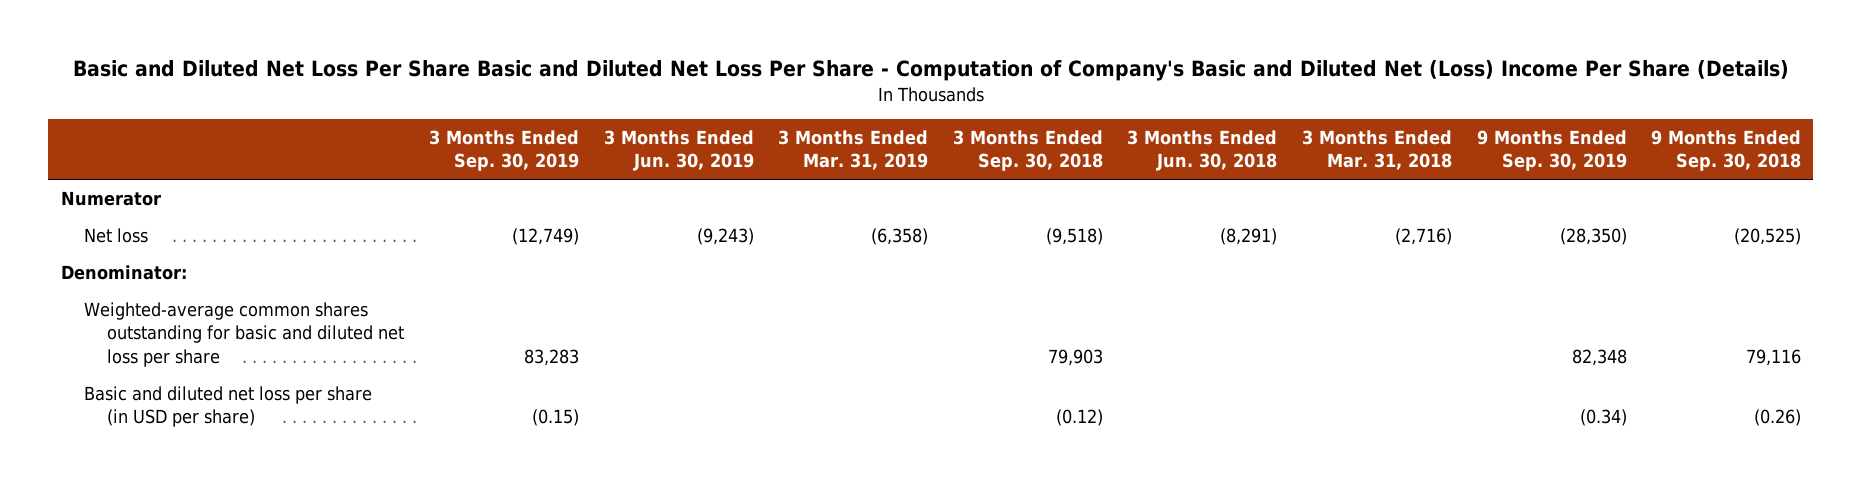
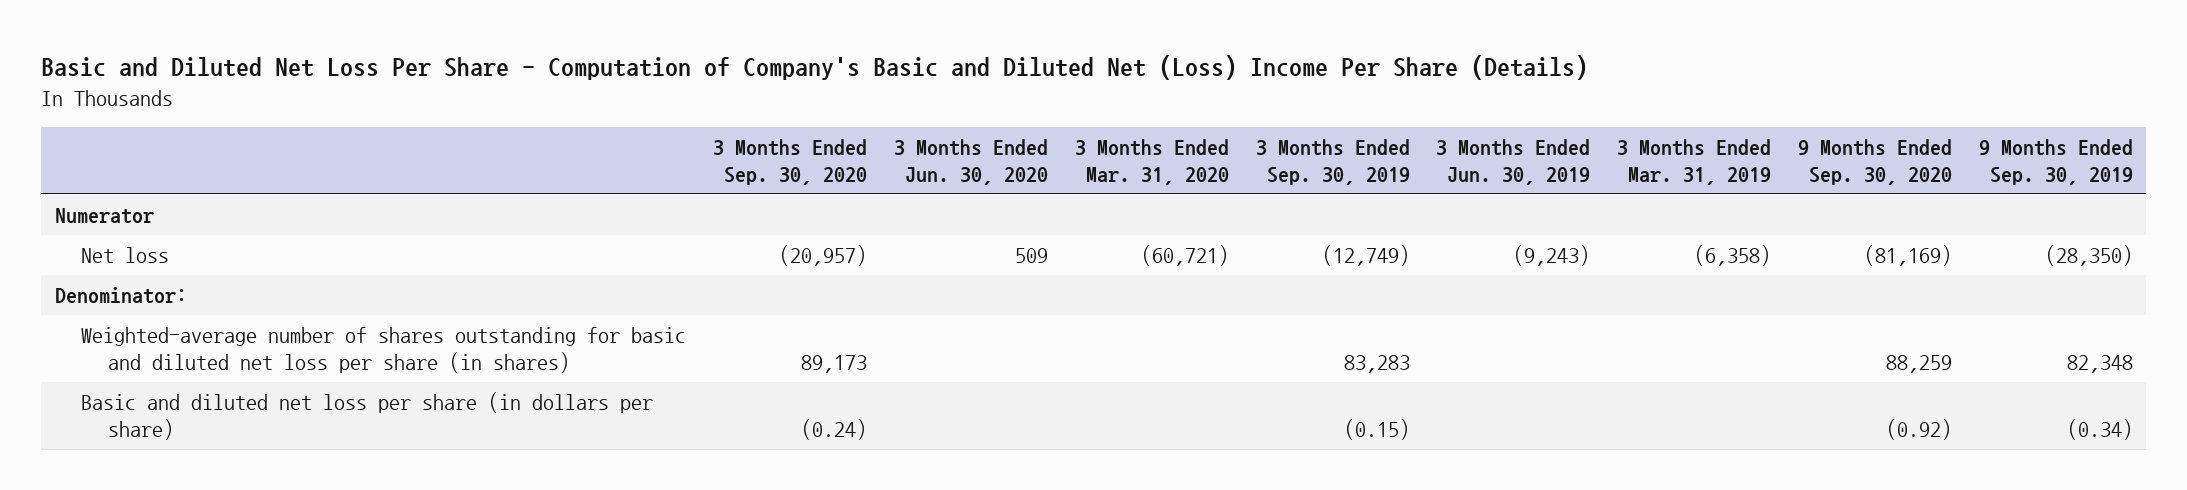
- Basic and Diluted Net Loss Per Share Basic and Diluted Net Loss Per Share - Computation of Company's Basic and Diluted Net (Loss) Income Per Share (Details)
+ Basic and Diluted Net Loss Per Share - Computation of Company's Basic and Diluted Net (Loss) Income Per Share (Details)
- | 3 Months Ended Sep. 30, 2019 | 3 Months Ended Jun. 30, 2019 | 3 Months Ended Mar. 31, 2019 | 3 Months Ended Sep. 30, 2018 | 3 Months Ended Jun. 30, 2018 | 3 Months Ended Mar. 31, 2018 | 9 Months Ended Sep. 30, 2019 | 9 Months Ended Sep. 30, 2018
+ | 3 Months Ended Sep. 30, 2020 | 3 Months Ended Jun. 30, 2020 | 3 Months Ended Mar. 31, 2020 | 3 Months Ended Sep. 30, 2019 | 3 Months Ended Jun. 30, 2019 | 3 Months Ended Mar. 31, 2019 | 9 Months Ended Sep. 30, 2020 | 9 Months Ended Sep. 30, 2019
- Weighted-average common shares outstanding for basic and diluted net loss per share | 83,283 | | | 79,903 | | | 82,348 | 79,116
- Basic and diluted net loss per share (in USD per share) | (0.15) | | | (0.12) | | | (0.34) | (0.26)
+ Weighted-average number of shares outstanding for basic and diluted net loss per share (in shares) | 89,173 | | | 83,283 | | | 88,259 | 82,348
+ Basic and diluted net loss per share (in dollars per share) | (0.24) | | | (0.15) | | | (0.92) | (0.34)

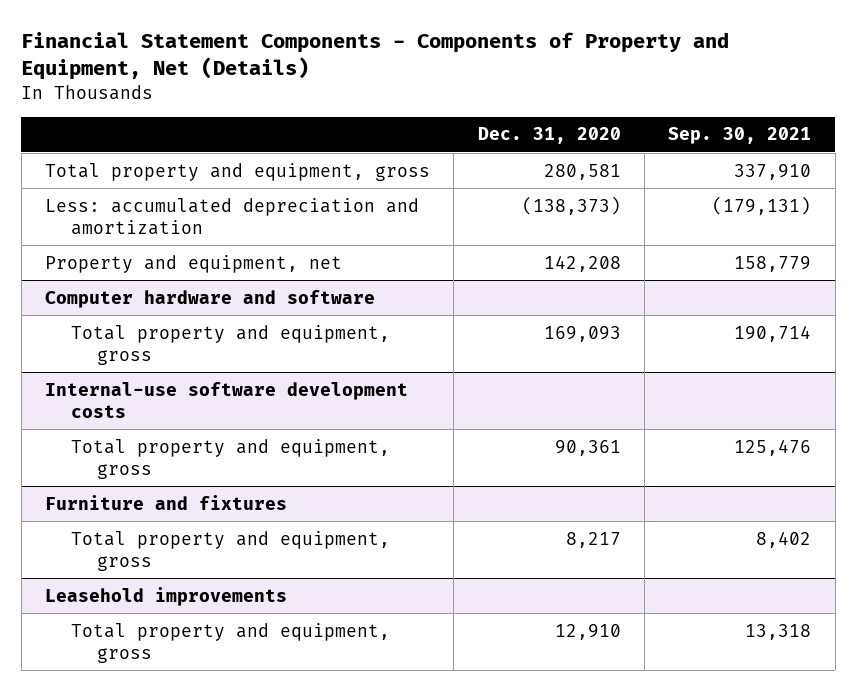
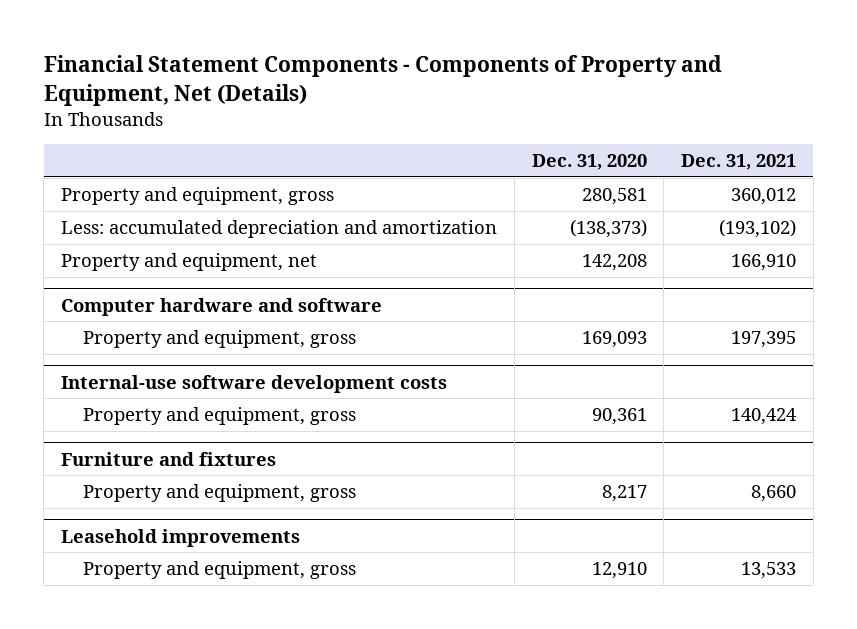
- | Dec. 31, 2020 | Sep. 30, 2021
+ | Dec. 31, 2020 | Dec. 31, 2021
- Total property and equipment, gross | 280,581 | 337,910
+ Property and equipment, gross | 280,581 | 360,012
@ Computer hardware and software
- Total property and equipment, gross | 169,093 | 190,714
+ Property and equipment, gross | 169,093 | 197,395
@ Internal-use software development costs
- Total property and equipment, gross | 90,361 | 125,476
+ Property and equipment, gross | 90,361 | 140,424
@ Furniture and fixtures
- Total property and equipment, gross | 8,217 | 8,402
+ Property and equipment, gross | 8,217 | 8,660
@ Leasehold improvements
- Total property and equipment, gross | 12,910 | 13,318
+ Property and equipment, gross | 12,910 | 13,533

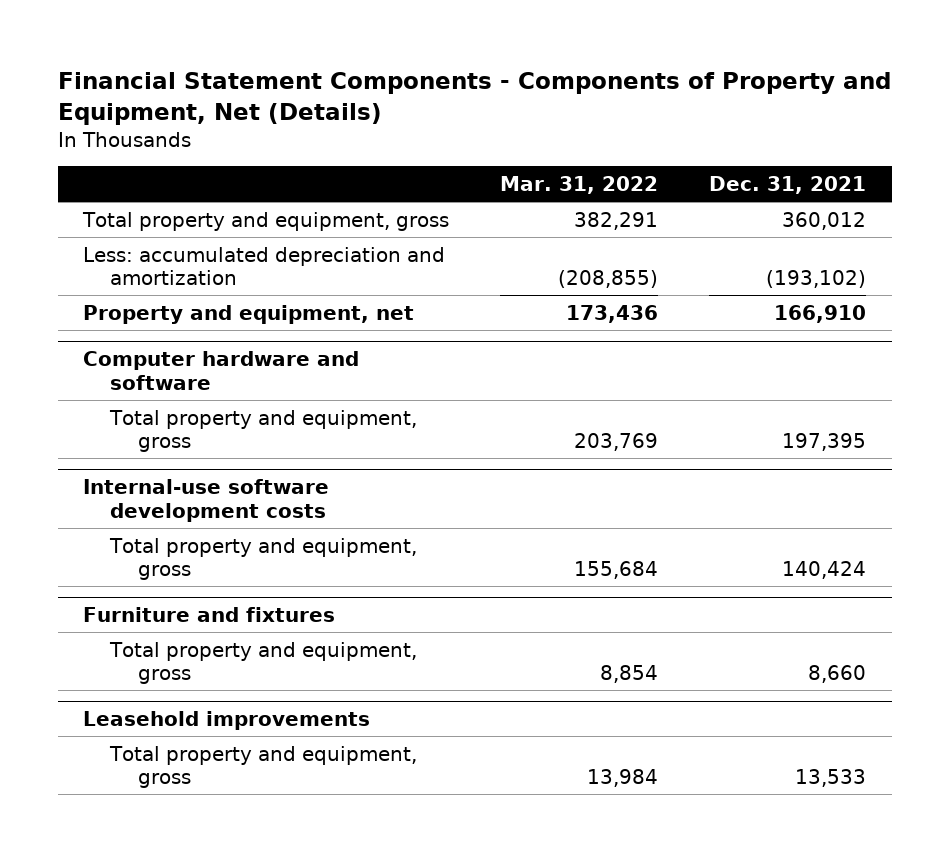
- | Dec. 31, 2020 | Dec. 31, 2021
+ | Mar. 31, 2022 | Dec. 31, 2021
- Property and equipment, gross | 280,581 | 360,012
+ Total property and equipment, gross | 382,291 | 360,012
@ Computer hardware and software
- Property and equipment, gross | 169,093 | 197,395
+ Total property and equipment, gross | 203,769 | 197,395
@ Internal-use software development costs
- Property and equipment, gross | 90,361 | 140,424
+ Total property and equipment, gross | 155,684 | 140,424
@ Furniture and fixtures
- Property and equipment, gross | 8,217 | 8,660
+ Total property and equipment, gross | 8,854 | 8,660
@ Leasehold improvements
- Property and equipment, gross | 12,910 | 13,533
+ Total property and equipment, gross | 13,984 | 13,533

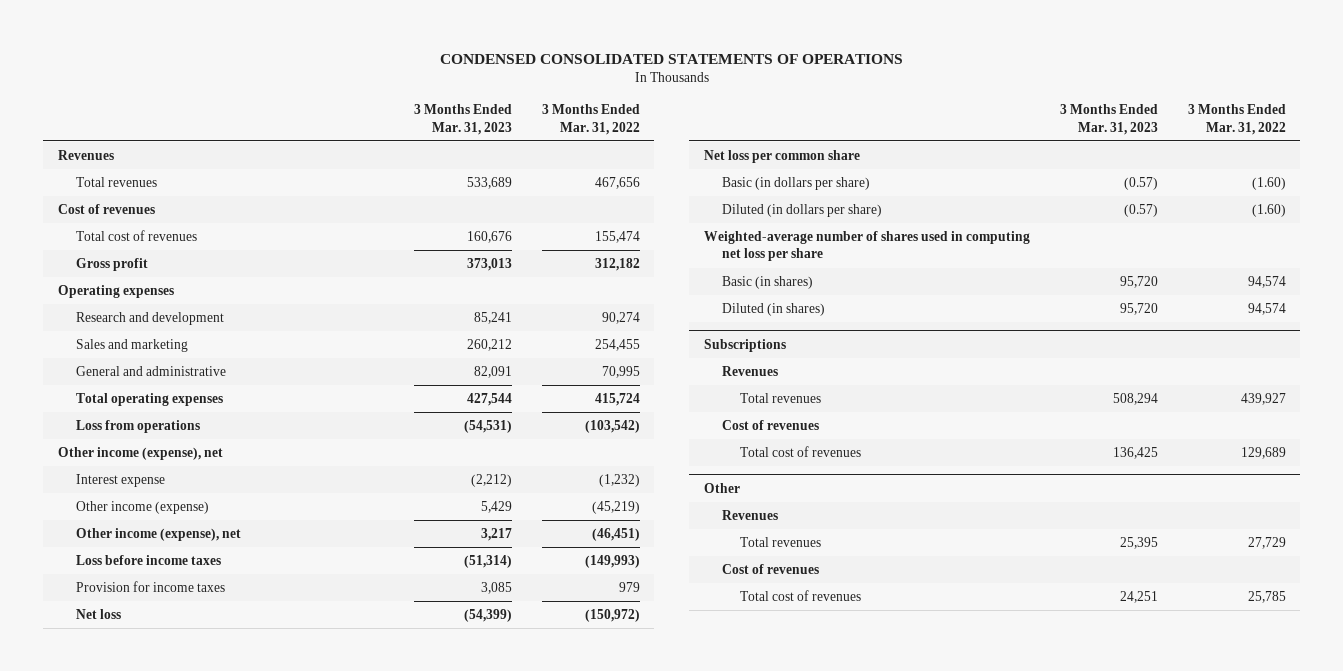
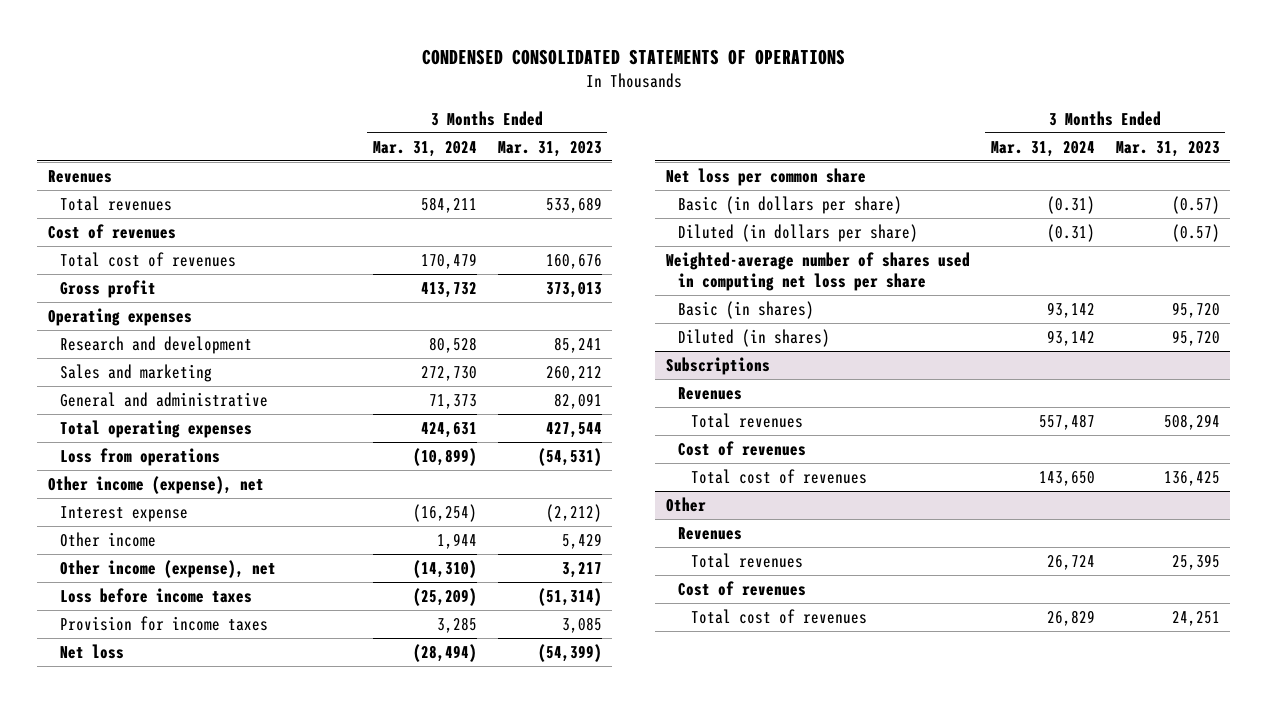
- | 3 Months Ended Mar. 31, 2023 | 3 Months Ended Mar. 31, 2022
+ | 3 Months Ended Mar. 31, 2024 | 3 Months Ended Mar. 31, 2023
- Other income (expense) | 5,429 | (45,219)
+ Other income | 1,944 | 5,429

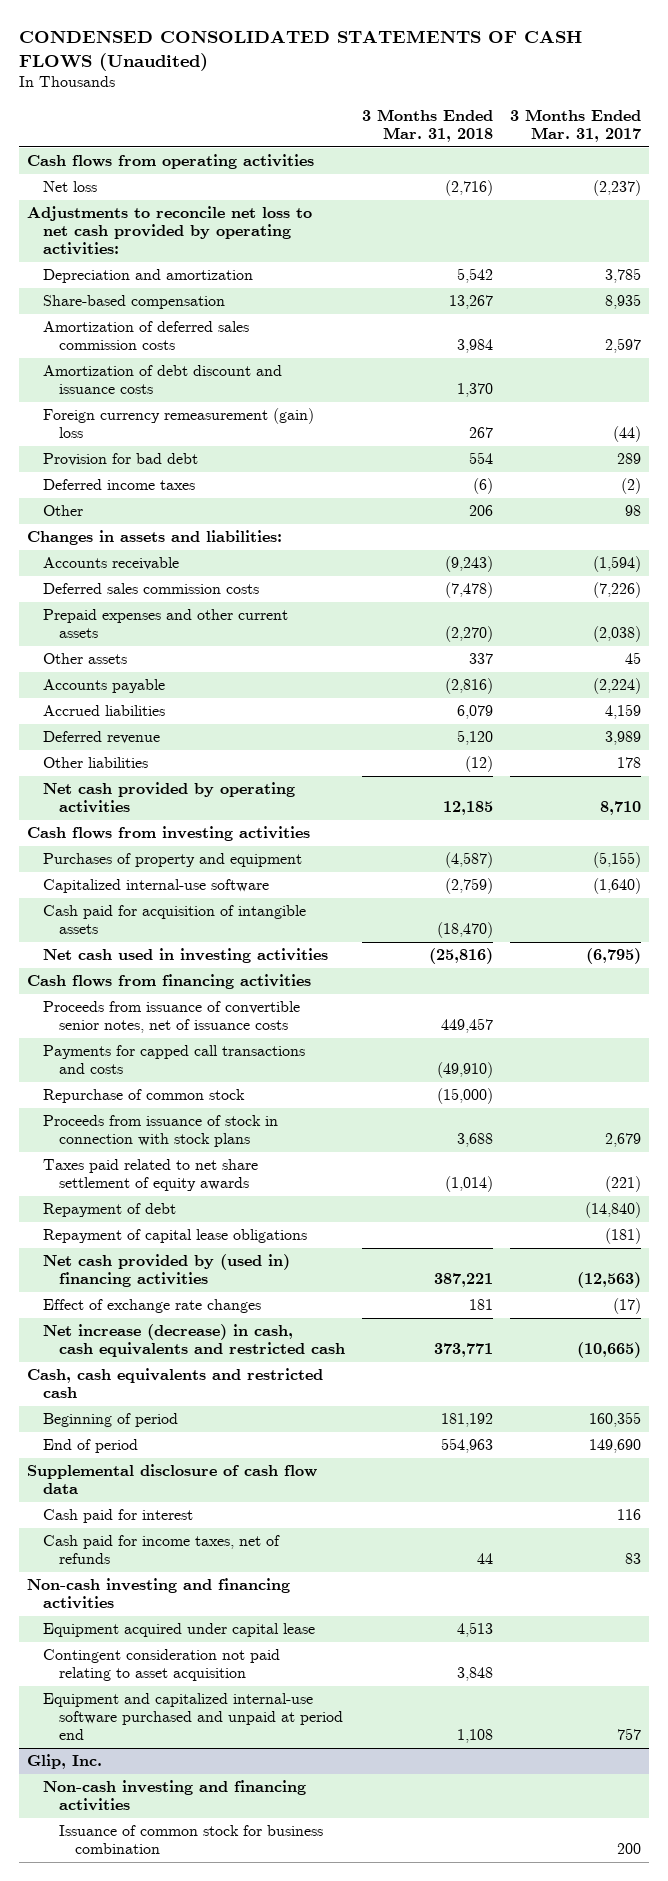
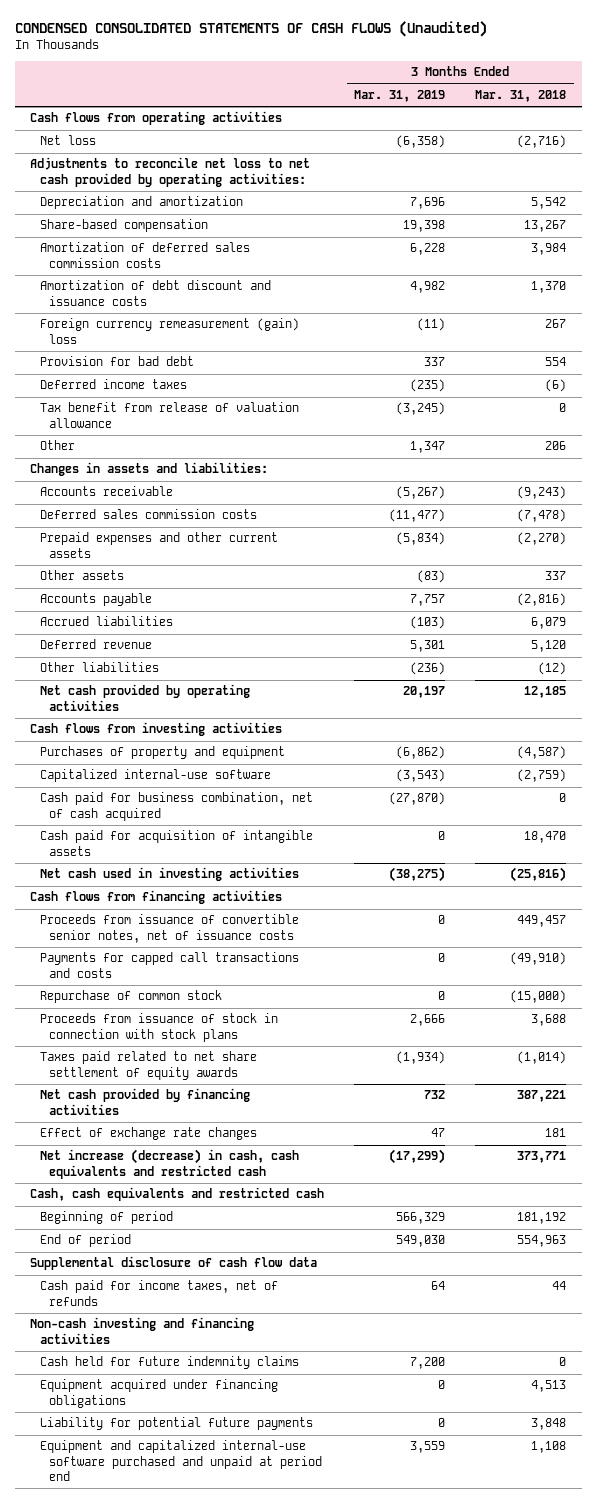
- | 3 Months Ended Mar. 31, 2018 | 3 Months Ended Mar. 31, 2017
+ | 3 Months Ended Mar. 31, 2019 | 3 Months Ended Mar. 31, 2018
+ Tax benefit from release of valuation allowance | (3,245) | 0
- Cash paid for acquisition of intangible assets | (18,470) |
+ Cash paid for business combination, net of cash acquired | (27,870) | 0
+ Cash paid for acquisition of intangible assets | 0 | 18,470
- Repayment of debt | | (14,840)
- Repayment of capital lease obligations | | (181)
- Net cash provided by (used in) financing activities | 387,221 | (12,563)
+ Net cash provided by financing activities | 732 | 387,221
- Cash paid for interest | | 116
- Equipment acquired under capital lease | 4,513 |
- Contingent consideration not paid relating to asset acquisition | 3,848 |
+ Cash held for future indemnity claims | 7,200 | 0
+ Equipment acquired under financing obligations | 0 | 4,513
+ Liability for potential future payments | 0 | 3,848
- Glip, Inc.
- Non-cash investing and financing activities
- Issuance of common stock for business combination | | 200

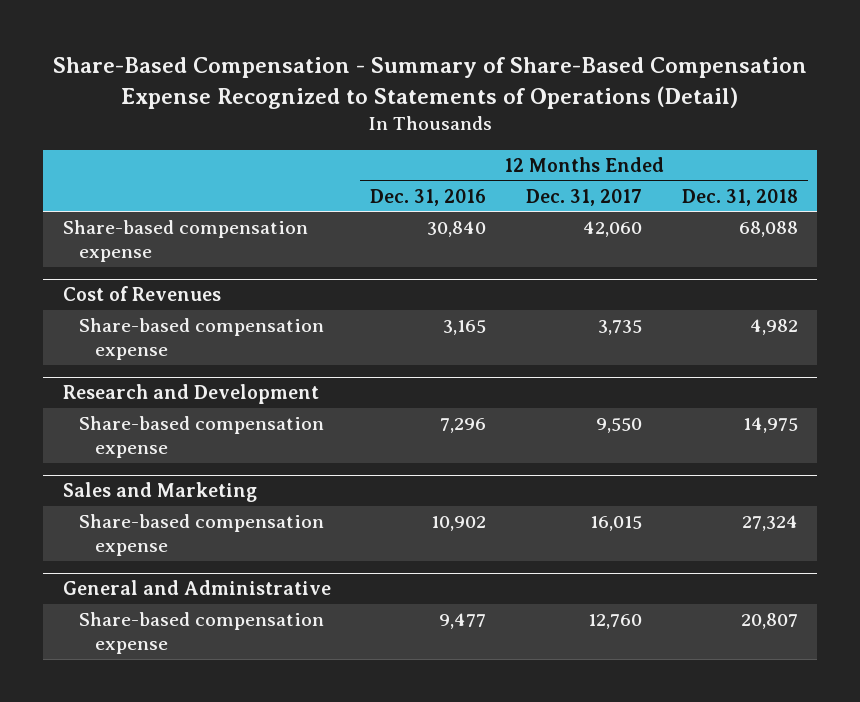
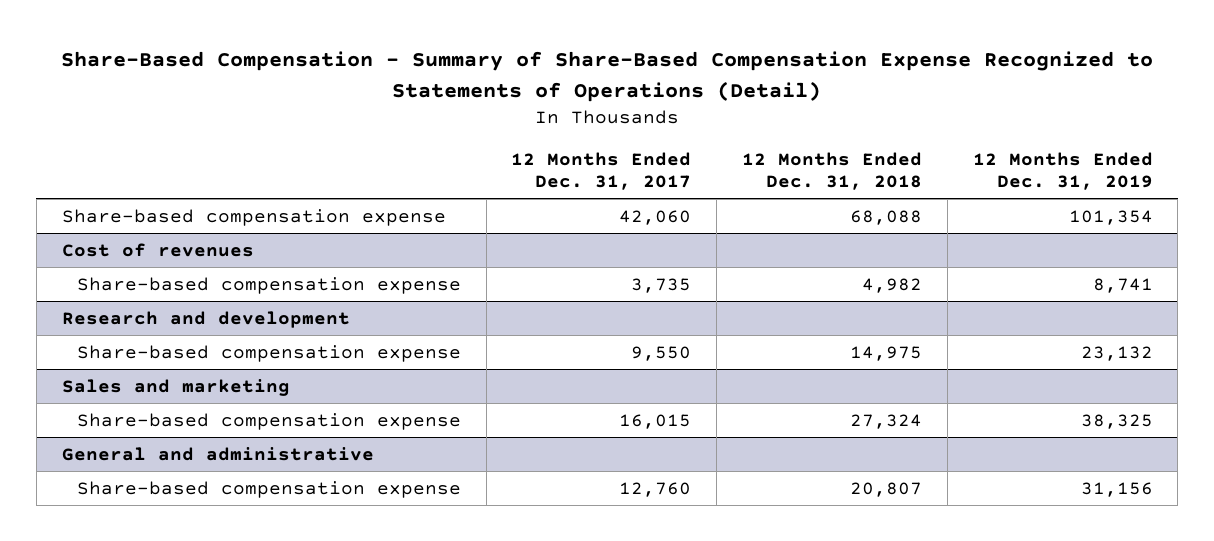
- | 12 Months Ended Dec. 31, 2016 | 12 Months Ended Dec. 31, 2017 | 12 Months Ended Dec. 31, 2018
+ | 12 Months Ended Dec. 31, 2017 | 12 Months Ended Dec. 31, 2018 | 12 Months Ended Dec. 31, 2019
- Cost of Revenues
+ Cost of revenues
- Research and Development
+ Research and development
- Sales and Marketing
+ Sales and marketing
- General and Administrative
+ General and administrative

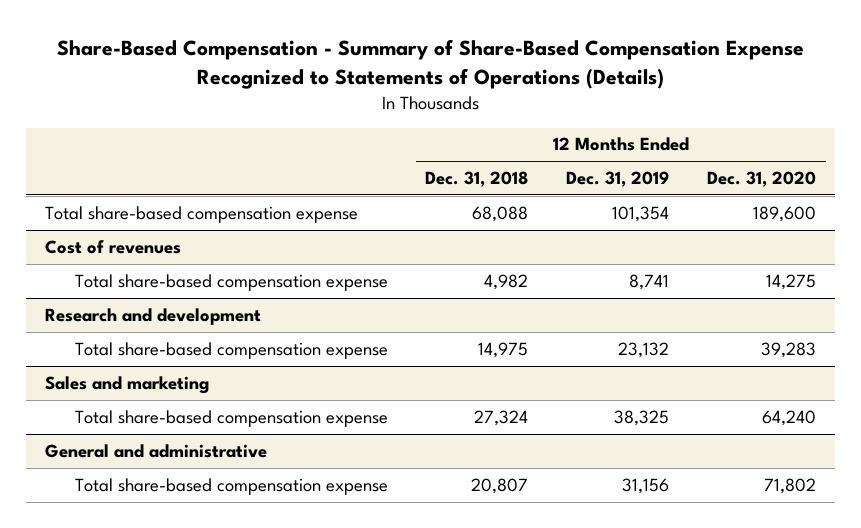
- Share-Based Compensation - Summary of Share-Based Compensation Expense Recognized to Statements of Operations (Detail)
+ Share-Based Compensation - Summary of Share-Based Compensation Expense Recognized to Statements of Operations (Details)
- | 12 Months Ended Dec. 31, 2017 | 12 Months Ended Dec. 31, 2018 | 12 Months Ended Dec. 31, 2019
+ | 12 Months Ended Dec. 31, 2018 | 12 Months Ended Dec. 31, 2019 | 12 Months Ended Dec. 31, 2020
- Share-based compensation expense | 42,060 | 68,088 | 101,354
+ Total share-based compensation expense | 68,088 | 101,354 | 189,600
@ Cost of revenues
- Share-based compensation expense | 3,735 | 4,982 | 8,741
+ Total share-based compensation expense | 4,982 | 8,741 | 14,275
@ Research and development
- Share-based compensation expense | 9,550 | 14,975 | 23,132
+ Total share-based compensation expense | 14,975 | 23,132 | 39,283
@ Sales and marketing
- Share-based compensation expense | 16,015 | 27,324 | 38,325
+ Total share-based compensation expense | 27,324 | 38,325 | 64,240
@ General and administrative
- Share-based compensation expense | 12,760 | 20,807 | 31,156
+ Total share-based compensation expense | 20,807 | 31,156 | 71,802

